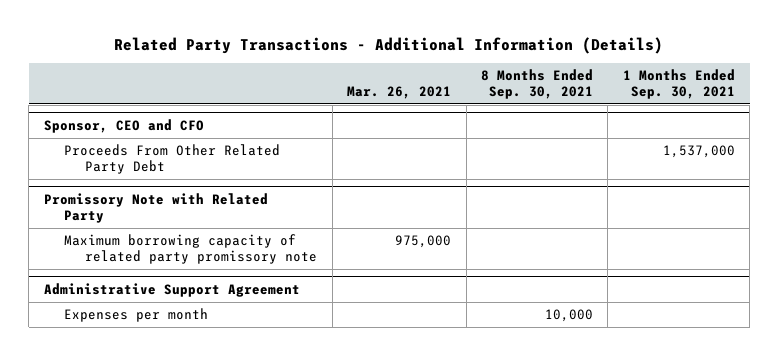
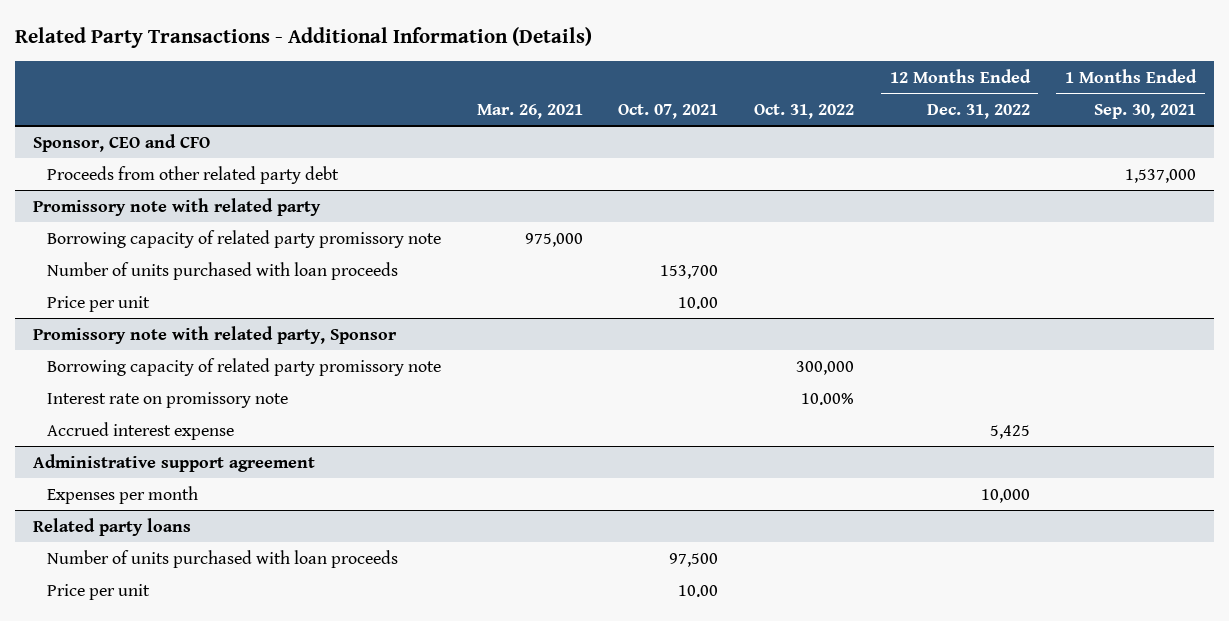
- | Mar. 26, 2021 | 8 Months Ended Sep. 30, 2021 | 1 Months Ended Sep. 30, 2021
+ | Mar. 26, 2021 | Oct. 07, 2021 | Oct. 31, 2022 | 12 Months Ended Dec. 31, 2022 | 1 Months Ended Sep. 30, 2021
@ Sponsor, CEO and CFO
- Proceeds From Other Related Party Debt | | | 1,537,000
- Promissory Note with Related Party
- Maximum borrowing capacity of related party promissory note | 975,000 | |
- Administrative Support Agreement
@ Sponsor, CEO and CFO
+ Proceeds from other related party debt | | | | | 1,537,000
+ Promissory note with related party
+ Borrowing capacity of related party promissory note | 975,000 | | | |
+ Number of units purchased with loan proceeds | | 153,700 | | |
+ Price per unit | | 10.00 | | |
+ Promissory note with related party, Sponsor
+ Borrowing capacity of related party promissory note | | | 300,000 | |
+ Interest rate on promissory note | | | 10.00% | |
+ Accrued interest expense | | | | 5,425 |
+ Administrative support agreement
+ Related party loans
+ Number of units purchased with loan proceeds | | 97,500 | | |
+ Price per unit | | 10.00 | | |

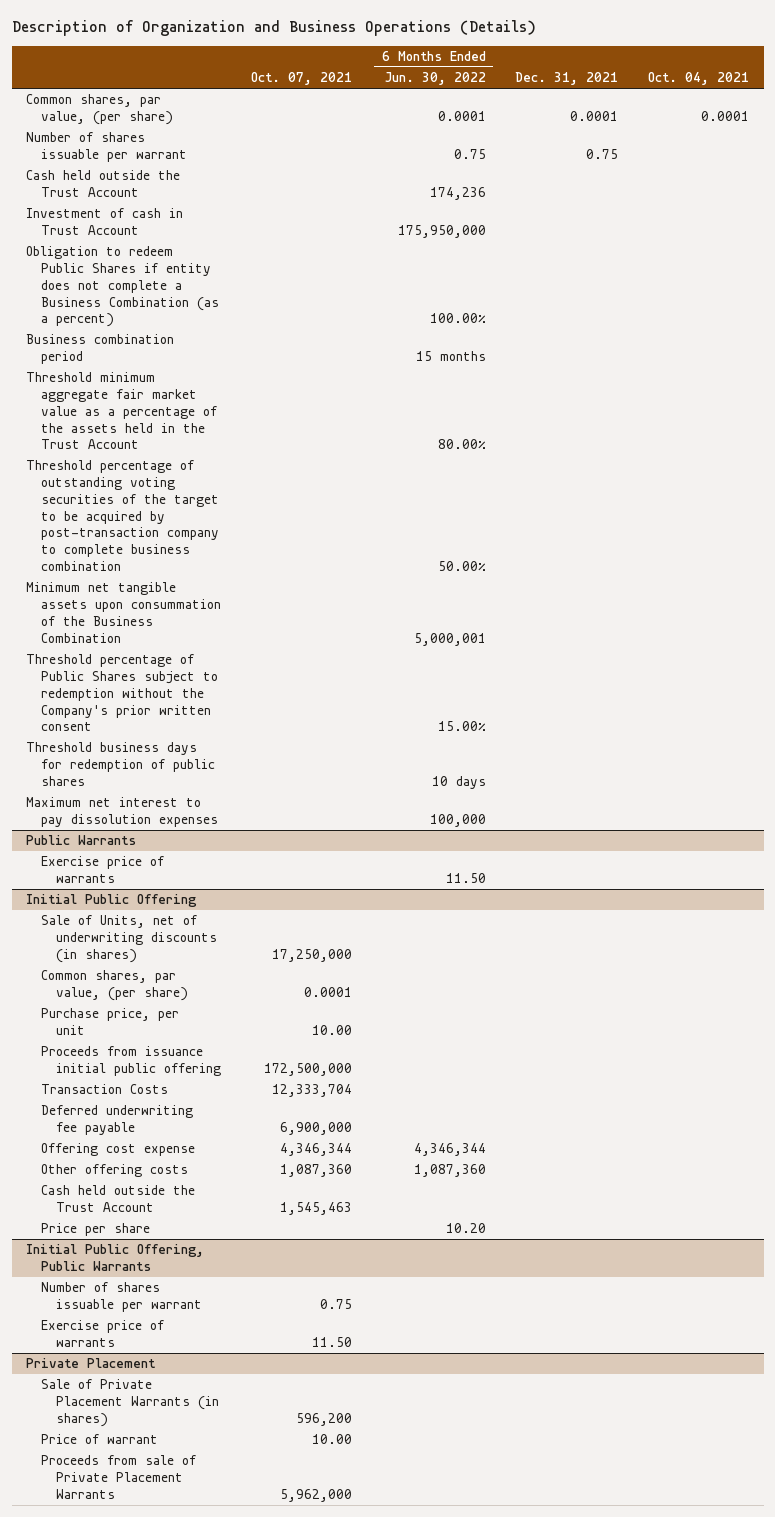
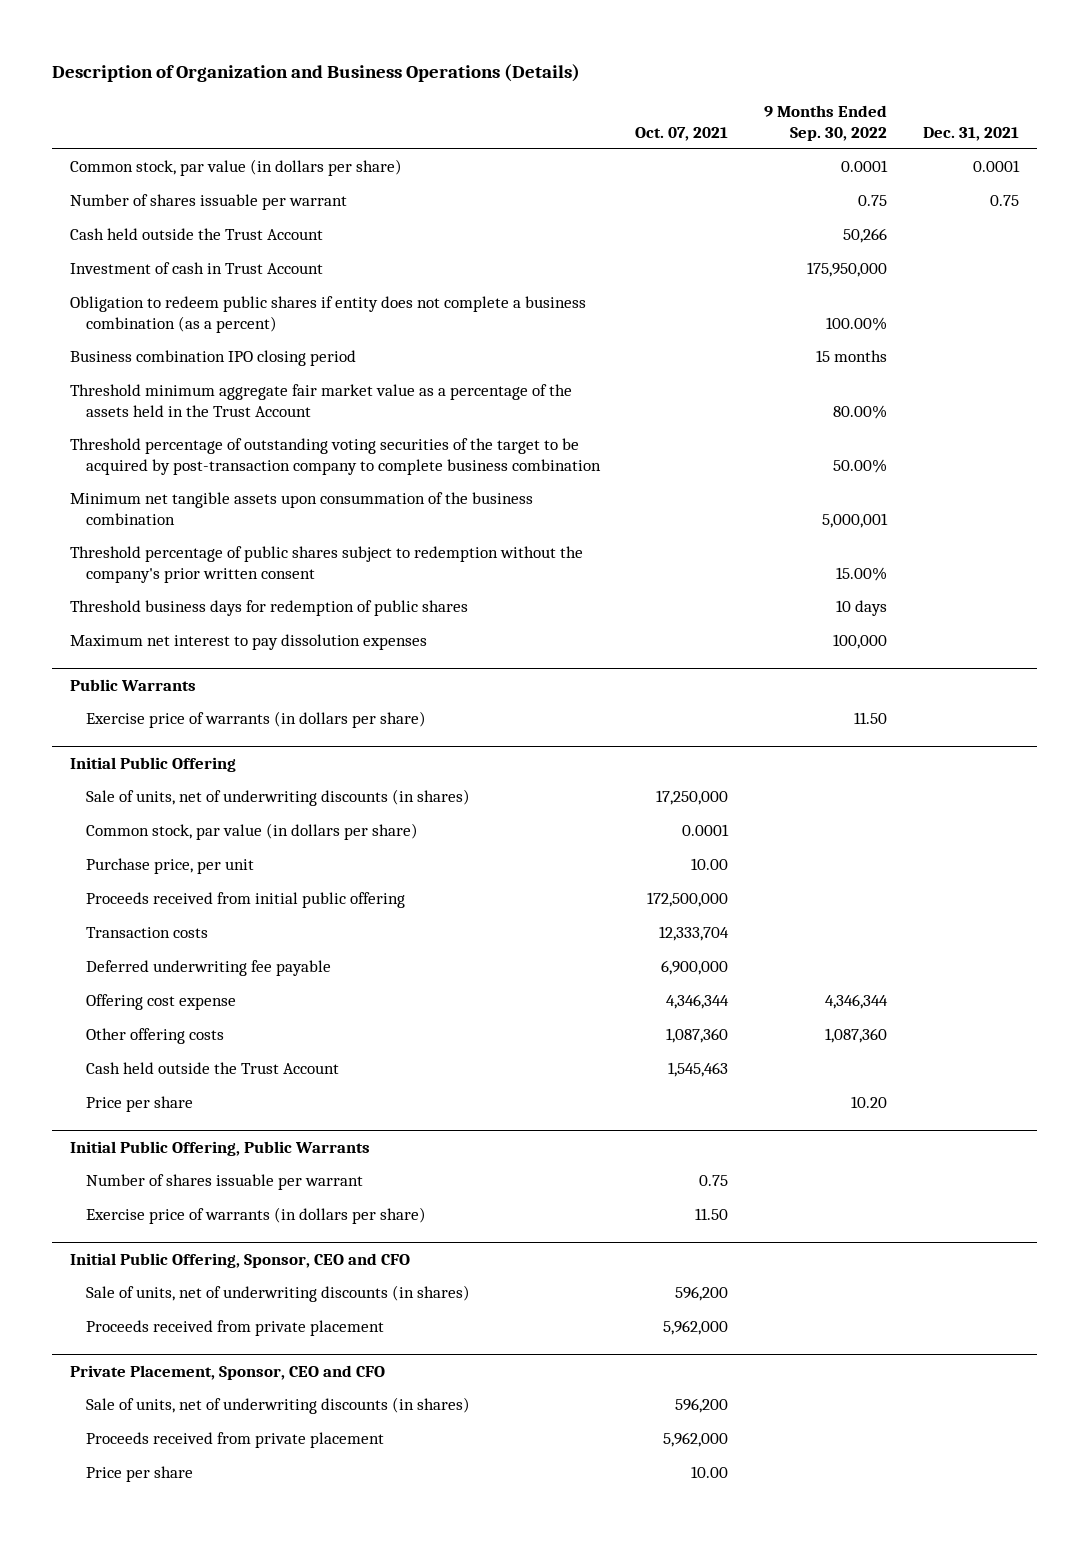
- | Oct. 07, 2021 | 6 Months Ended Jun. 30, 2022 | Dec. 31, 2021 | Oct. 04, 2021
+ | Oct. 07, 2021 | 9 Months Ended Sep. 30, 2022 | Dec. 31, 2021
- Common shares, par value, (per share) | | 0.0001 | 0.0001 | 0.0001
+ Common stock, par value (in dollars per share) | | 0.0001 | 0.0001
- Obligation to redeem Public Shares if entity does not complete a Business Combination (as a percent) | | 100.00% | |
- Business combination period | | 15 months | |
+ Obligation to redeem public shares if entity does not complete a business combination (as a percent) | | 100.00% |
+ Business combination IPO closing period | | 15 months |
- Minimum net tangible assets upon consummation of the Business Combination | | 5,000,001 | |
- Threshold percentage of Public Shares subject to redemption without the Company's prior written consent | | 15.00% | |
+ Minimum net tangible assets upon consummation of the business combination | | 5,000,001 |
+ Threshold percentage of public shares subject to redemption without the company's prior written consent | | 15.00% |
@ Public Warrants
- Exercise price of warrants | | 11.50 | |
+ Exercise price of warrants (in dollars per share) | | 11.50 |
@ Initial Public Offering
- Sale of Units, net of underwriting discounts (in shares) | 17,250,000 | | |
- Common shares, par value, (per share) | 0.0001 | | |
+ Sale of units, net of underwriting discounts (in shares) | 17,250,000 | |
+ Common stock, par value (in dollars per share) | 0.0001 | |
- Proceeds from issuance initial public offering | 172,500,000 | | |
- Transaction Costs | 12,333,704 | | |
+ Proceeds received from initial public offering | 172,500,000 | |
+ Transaction costs | 12,333,704 | |
@ Initial Public Offering, Public Warrants
- Exercise price of warrants | 11.50 | | |
- Private Placement
- Sale of Private Placement Warrants (in shares) | 596,200 | | |
- Price of warrant | 10.00 | | |
- Proceeds from sale of Private Placement Warrants | 5,962,000 | | |
@ Initial Public Offering, Public Warrants
+ Exercise price of warrants (in dollars per share) | 11.50 | |
+ Initial Public Offering, Sponsor, CEO and CFO
+ Sale of units, net of underwriting discounts (in shares) | 596,200 | |
+ Proceeds received from private placement | 5,962,000 | |
+ Private Placement, Sponsor, CEO and CFO
+ Sale of units, net of underwriting discounts (in shares) | 596,200 | |
+ Proceeds received from private placement | 5,962,000 | |
+ Price per share | 10.00 | |

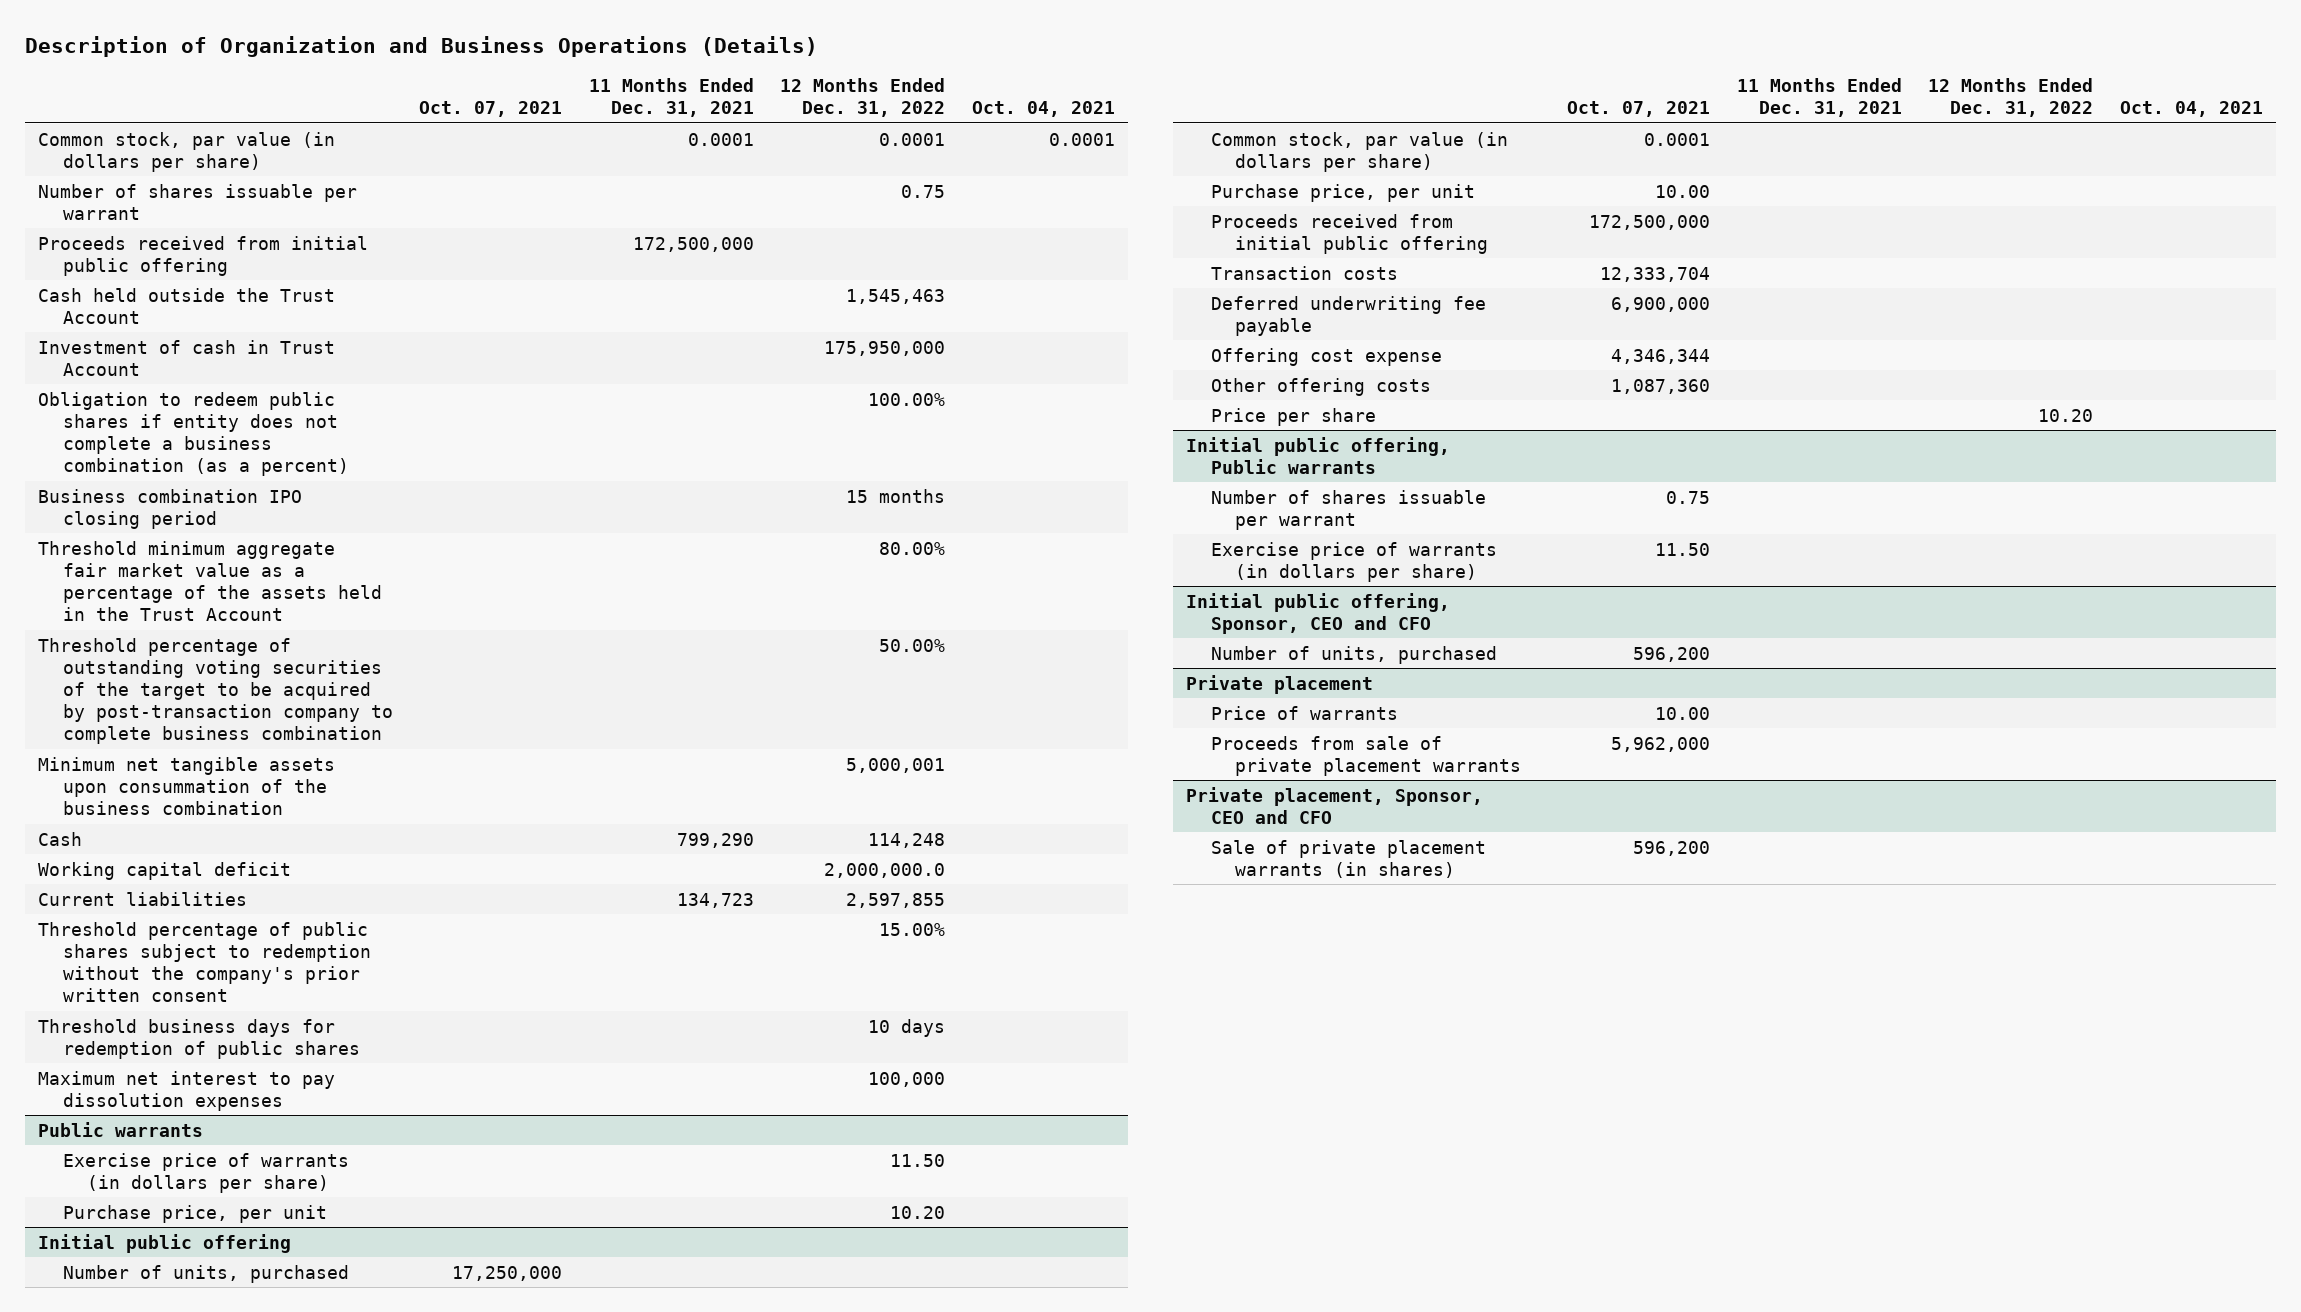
- | Oct. 07, 2021 | 9 Months Ended Sep. 30, 2022 | Dec. 31, 2021
+ | Oct. 07, 2021 | 11 Months Ended Dec. 31, 2021 | 12 Months Ended Dec. 31, 2022 | Oct. 04, 2021
+ Proceeds received from initial public offering | | 172,500,000 | |
+ Cash | | 799,290 | 114,248 |
+ Working capital deficit | | | 2,000,000.0 |
+ Current liabilities | | 134,723 | 2,597,855 |
- Public Warrants
+ Public warrants
- Initial Public Offering
- Sale of units, net of underwriting discounts (in shares) | 17,250,000 | |
+ Purchase price, per unit | | | 10.20 |
+ Initial public offering
+ Number of units, purchased | 17,250,000 | | |
- Cash held outside the Trust Account | 1,545,463 | |
- Initial Public Offering, Public Warrants
+ Initial public offering, Public warrants
- Initial Public Offering, Sponsor, CEO and CFO
- Sale of units, net of underwriting discounts (in shares) | 596,200 | |
- Proceeds received from private placement | 5,962,000 | |
- Private Placement, Sponsor, CEO and CFO
- Sale of units, net of underwriting discounts (in shares) | 596,200 | |
- Proceeds received from private placement | 5,962,000 | |
- Price per share | 10.00 | |
+ Initial public offering, Sponsor, CEO and CFO
+ Number of units, purchased | 596,200 | | |
+ Private placement
+ Price of warrants | 10.00 | | |
+ Proceeds from sale of private placement warrants | 5,962,000 | | |
+ Private placement, Sponsor, CEO and CFO
+ Sale of private placement warrants (in shares) | 596,200 | | |

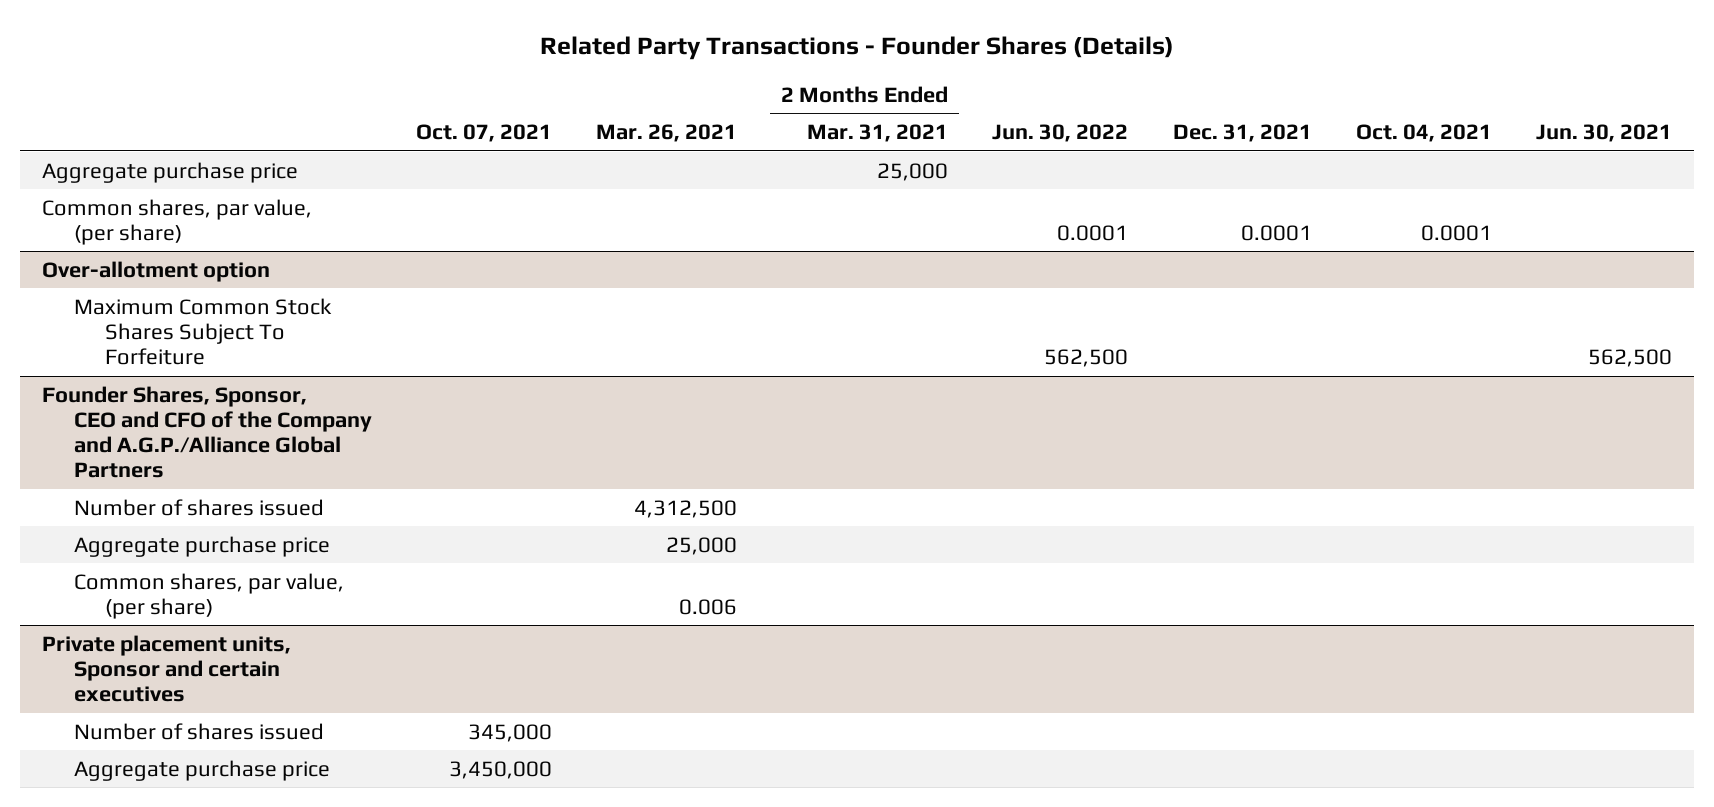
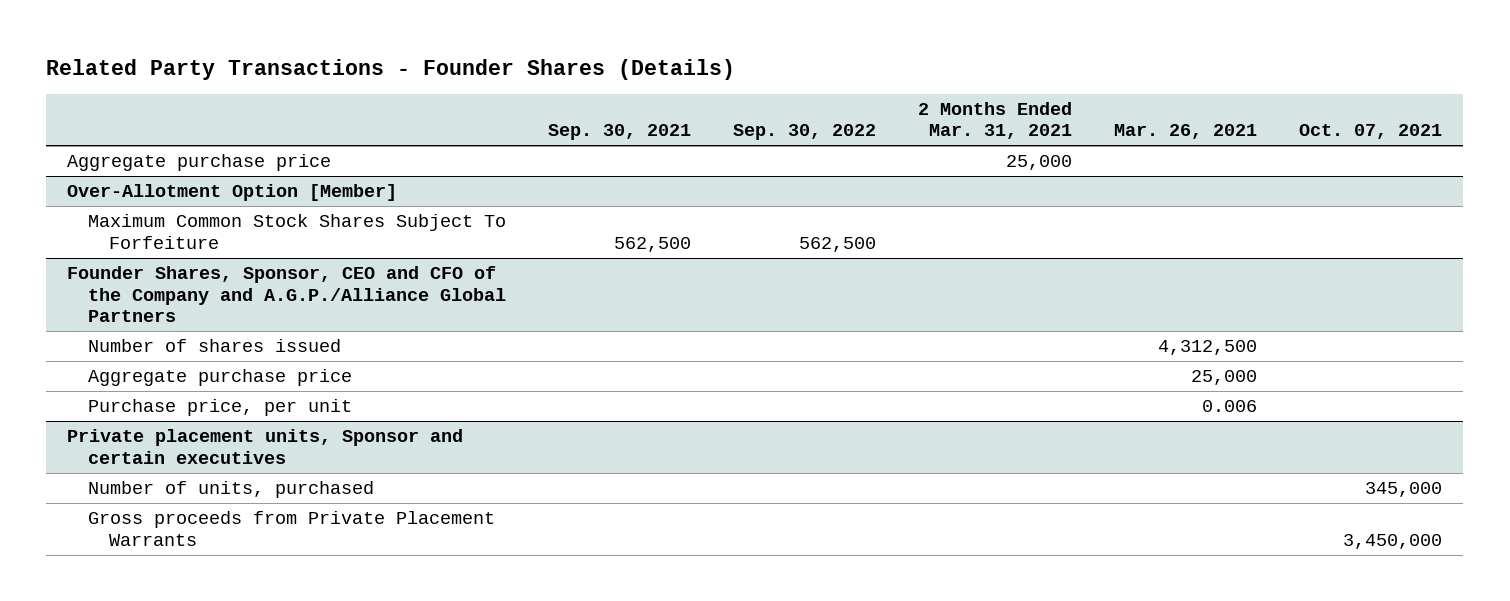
- | Oct. 07, 2021 | Mar. 26, 2021 | 2 Months Ended Mar. 31, 2021 | Jun. 30, 2022 | Dec. 31, 2021 | Oct. 04, 2021 | Jun. 30, 2021
+ | Sep. 30, 2021 | Sep. 30, 2022 | 2 Months Ended Mar. 31, 2021 | Mar. 26, 2021 | Oct. 07, 2021
- Common shares, par value, (per share) | | | | 0.0001 | 0.0001 | 0.0001 |
- Over-allotment option
+ Over-Allotment Option [Member]
@ Founder Shares, Sponsor, CEO and CFO of the Company and A.G.P./Alliance Global Partners
- Common shares, par value, (per share) | | 0.006 | | | | |
+ Purchase price, per unit | | | | 0.006 |
@ Private placement units, Sponsor and certain executives
- Number of shares issued | 345,000 | | | | | |
- Aggregate purchase price | 3,450,000 | | | | | |
+ Number of units, purchased | | | | | 345,000
+ Gross proceeds from Private Placement Warrants | | | | | 3,450,000

